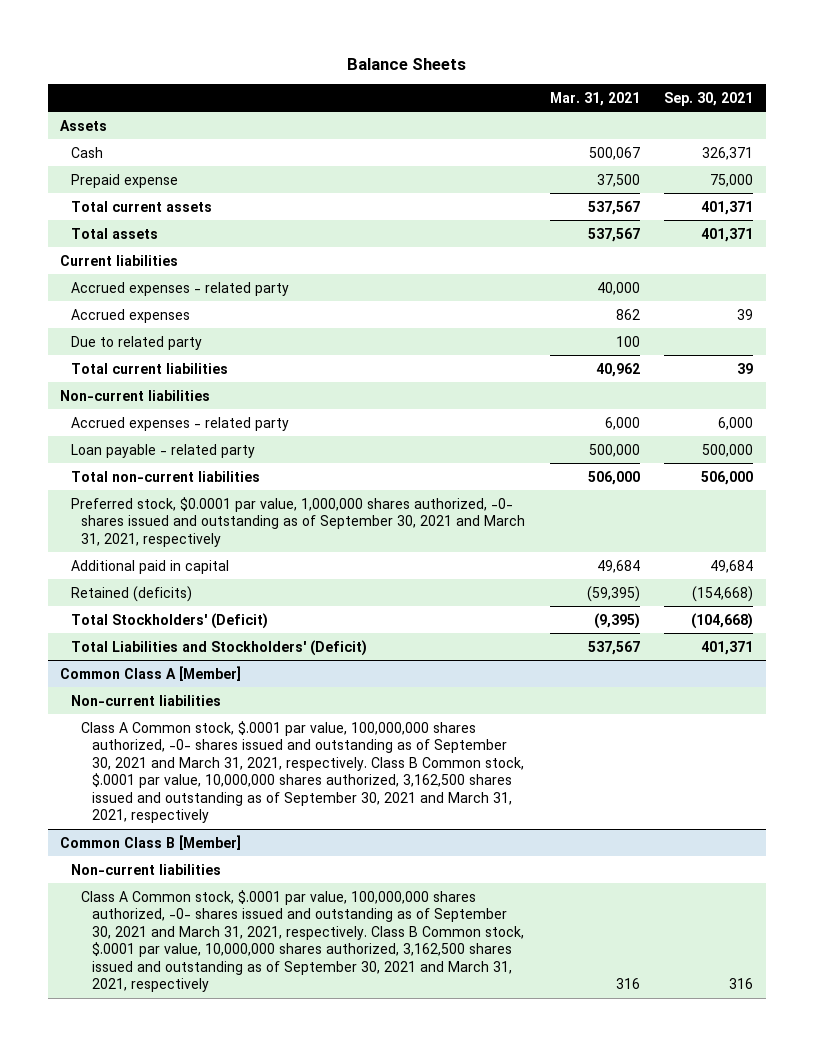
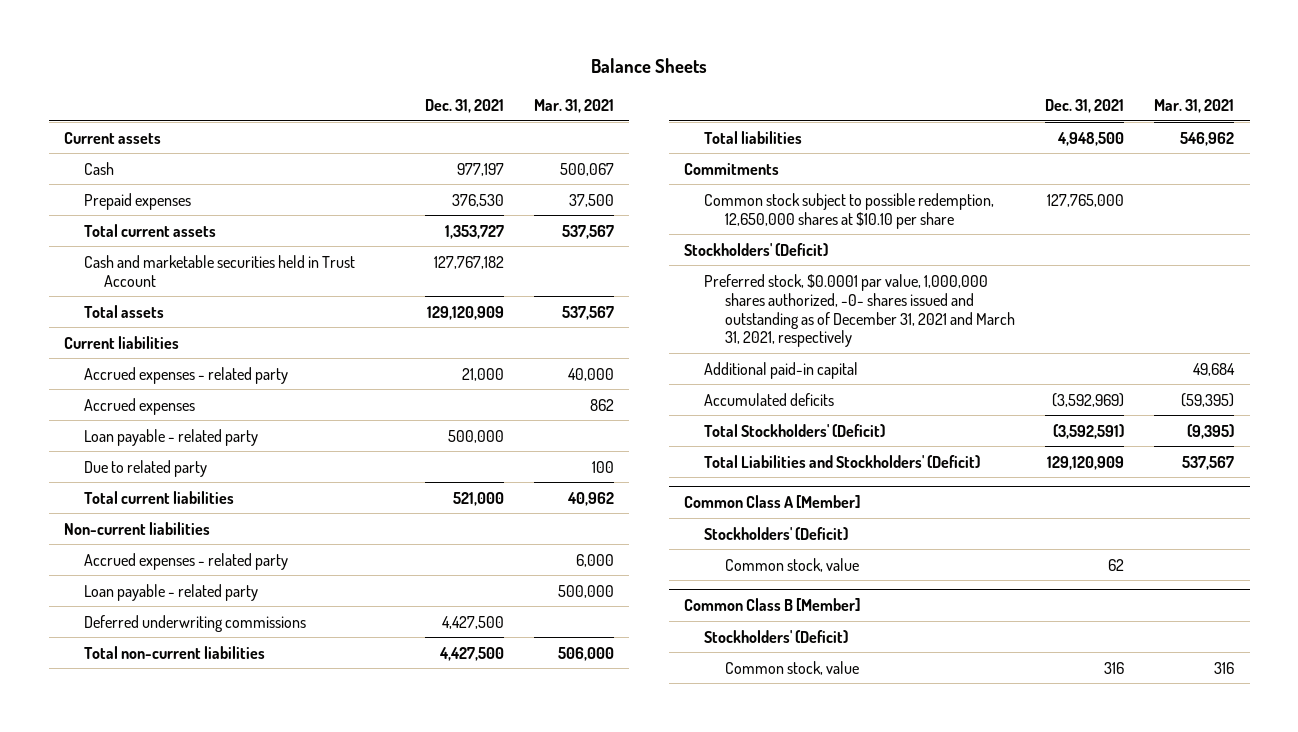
- | Mar. 31, 2021 | Sep. 30, 2021
+ | Dec. 31, 2021 | Mar. 31, 2021
- Assets
+ Current assets
- Prepaid expense | 37,500 | 75,000
+ Prepaid expenses | 376,530 | 37,500
+ Cash and marketable securities held in Trust Account | 127,767,182 |
+ Loan payable - related party | 500,000 |
+ Deferred underwriting commissions | 4,427,500 |
- Preferred stock, $0.0001 par value, 1,000,000 shares authorized, -0- shares issued and outstanding as of September 30, 2021 and March 31, 2021, respectively
- Additional paid in capital | 49,684 | 49,684
- Retained (deficits) | (59,395) | (154,668)
+ Total liabilities | 4,948,500 | 546,962
+ Commitments
+ Common stock subject to possible redemption, 12,650,000 shares at $10.10 per share | 127,765,000 |
+ Stockholders' (Deficit)
+ Preferred stock, $0.0001 par value, 1,000,000 shares authorized, -0- shares issued and outstanding as of December 31, 2021 and March 31, 2021, respectively
+ Additional paid-in capital | | 49,684
+ Accumulated deficits | (3,592,969) | (59,395)
@ Common Class A [Member]
- Non-current liabilities
- Class A Common stock, $.0001 par value, 100,000,000 shares authorized, -0- shares issued and outstanding as of September 30, 2021 and March 31, 2021, respectively. Class B Common stock, $.0001 par value, 10,000,000 shares authorized, 3,162,500 shares issued and outstanding as of September 30, 2021 and March 31, 2021, respectively
+ Stockholders' (Deficit)
+ Common stock, value | 62 |
@ Common Class B [Member]
- Non-current liabilities
- Class A Common stock, $.0001 par value, 100,000,000 shares authorized, -0- shares issued and outstanding as of September 30, 2021 and March 31, 2021, respectively. Class B Common stock, $.0001 par value, 10,000,000 shares authorized, 3,162,500 shares issued and outstanding as of September 30, 2021 and March 31, 2021, respectively | 316 | 316
+ Stockholders' (Deficit)
+ Common stock, value | 316 | 316

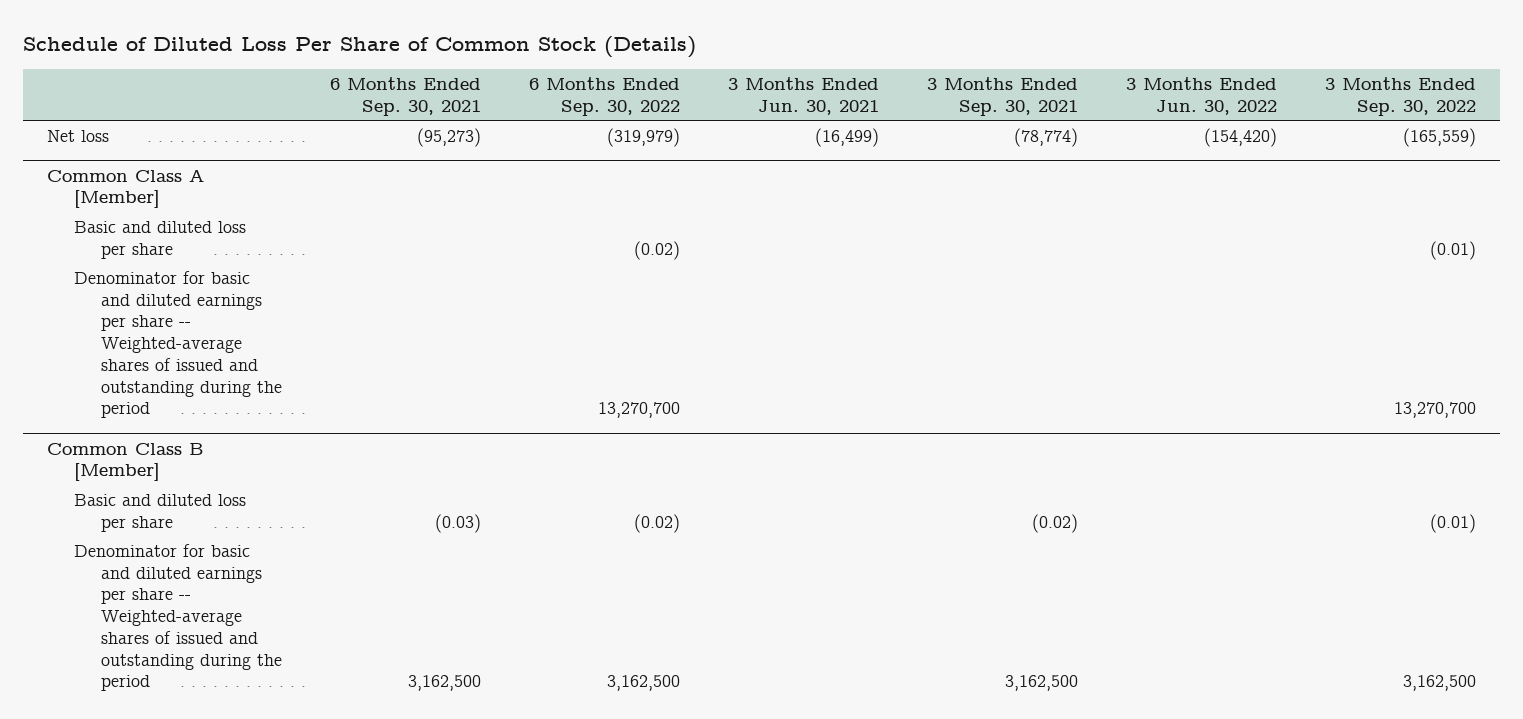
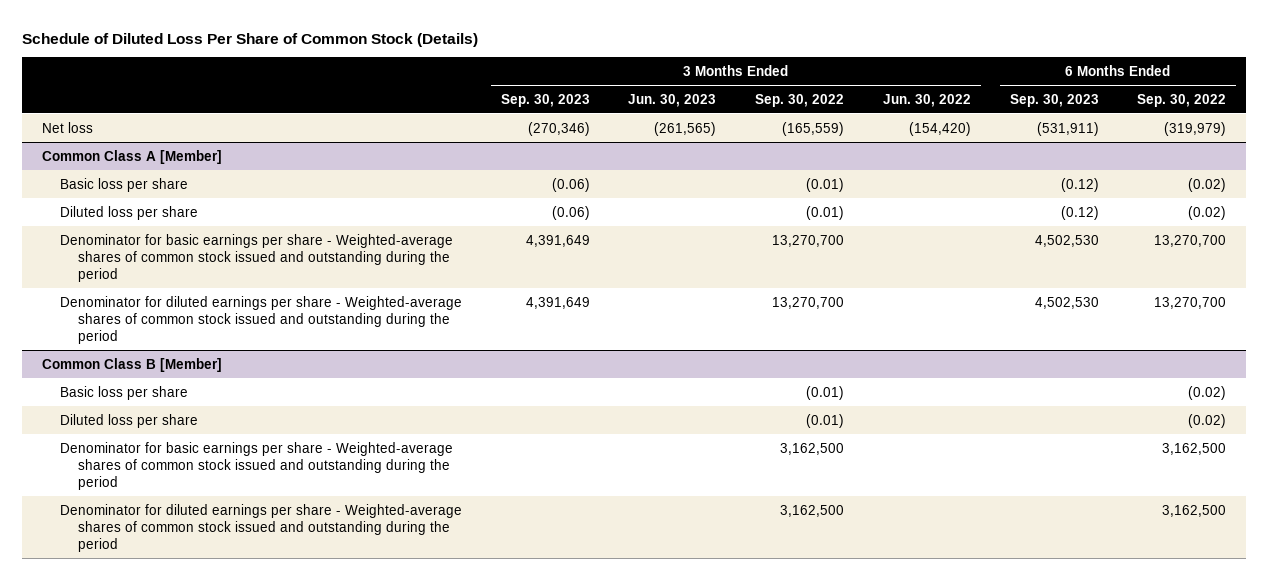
- | 6 Months Ended Sep. 30, 2021 | 6 Months Ended Sep. 30, 2022 | 3 Months Ended Jun. 30, 2021 | 3 Months Ended Sep. 30, 2021 | 3 Months Ended Jun. 30, 2022 | 3 Months Ended Sep. 30, 2022
+ | 3 Months Ended Sep. 30, 2023 | 3 Months Ended Jun. 30, 2023 | 3 Months Ended Sep. 30, 2022 | 3 Months Ended Jun. 30, 2022 | 6 Months Ended Sep. 30, 2023 | 6 Months Ended Sep. 30, 2022
@ Common Class A [Member]
- Basic and diluted loss per share | | (0.02) | | | | (0.01)
- Denominator for basic and diluted earnings per share -- Weighted-average shares of issued and outstanding during the period | | 13,270,700 | | | | 13,270,700
+ Basic loss per share | (0.06) | | (0.01) | | (0.12) | (0.02)
+ Diluted loss per share | (0.06) | | (0.01) | | (0.12) | (0.02)
+ Denominator for basic earnings per share - Weighted-average shares of common stock issued and outstanding during the period | 4,391,649 | | 13,270,700 | | 4,502,530 | 13,270,700
+ Denominator for diluted earnings per share - Weighted-average shares of common stock issued and outstanding during the period | 4,391,649 | | 13,270,700 | | 4,502,530 | 13,270,700
@ Common Class B [Member]
- Basic and diluted loss per share | (0.03) | (0.02) | | (0.02) | | (0.01)
- Denominator for basic and diluted earnings per share -- Weighted-average shares of issued and outstanding during the period | 3,162,500 | 3,162,500 | | 3,162,500 | | 3,162,500
+ Basic loss per share | | | (0.01) | | | (0.02)
+ Diluted loss per share | | | (0.01) | | | (0.02)
+ Denominator for basic earnings per share - Weighted-average shares of common stock issued and outstanding during the period | | | 3,162,500 | | | 3,162,500
+ Denominator for diluted earnings per share - Weighted-average shares of common stock issued and outstanding during the period | | | 3,162,500 | | | 3,162,500

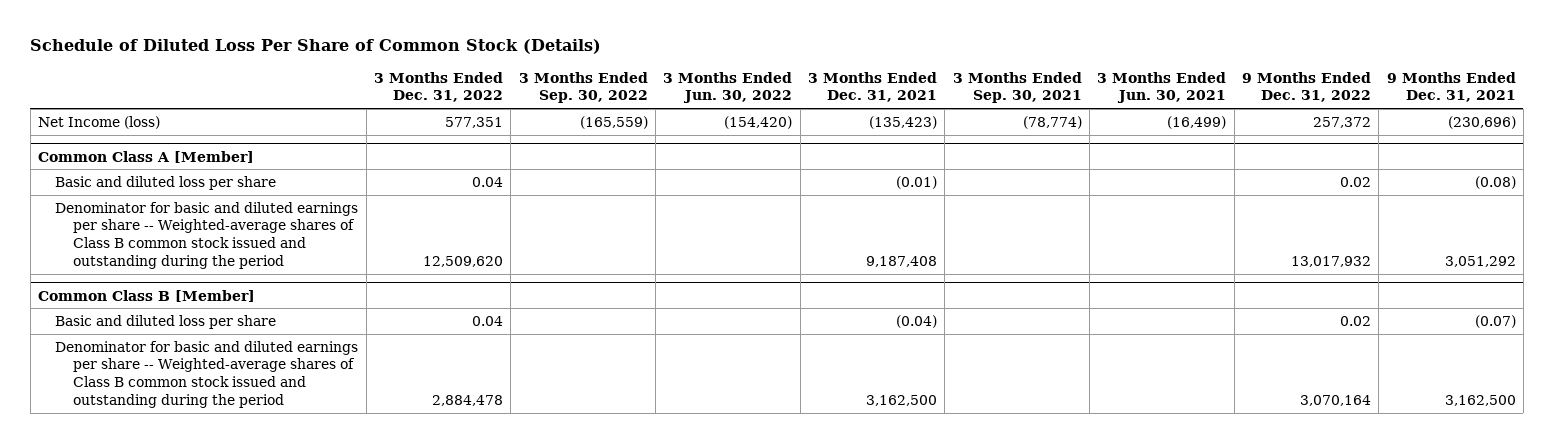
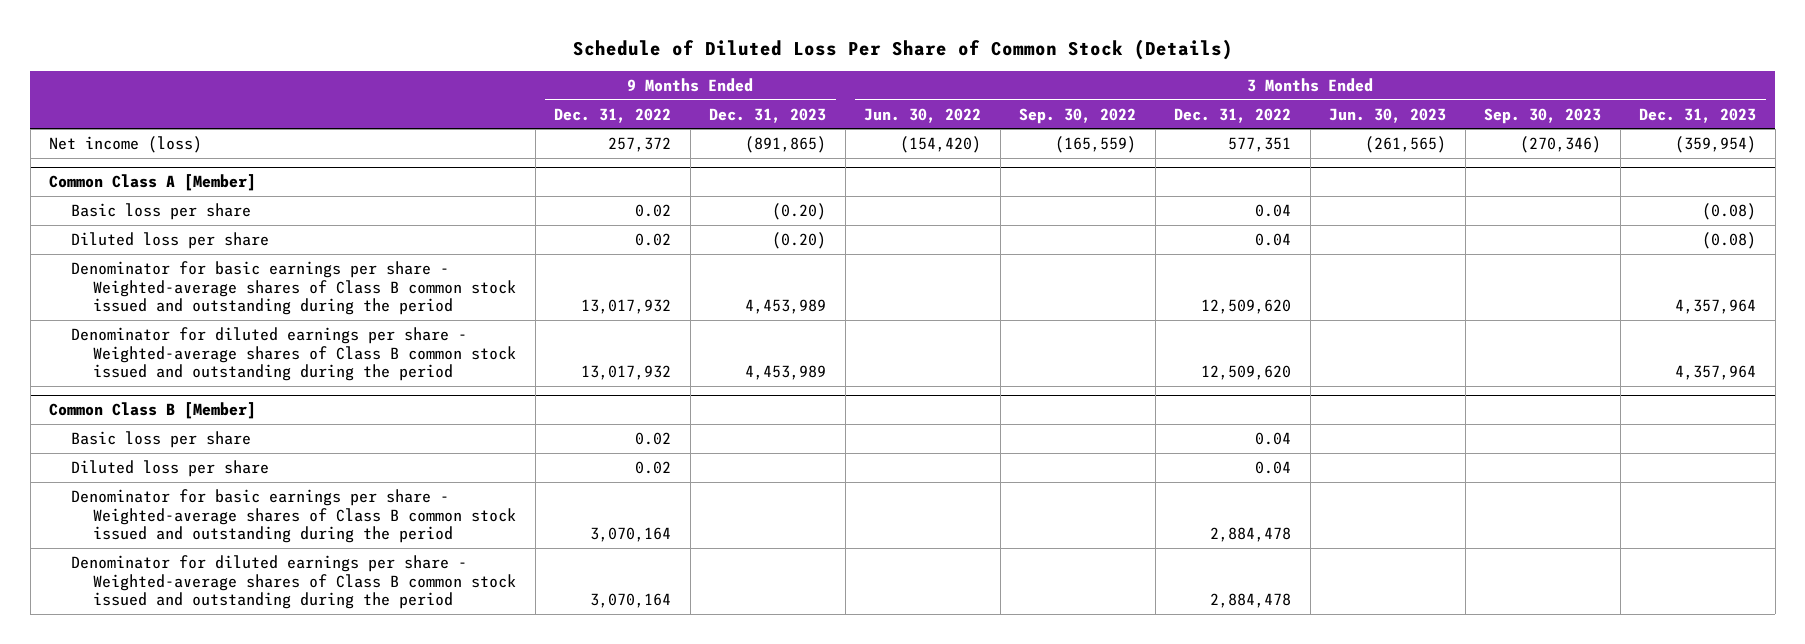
- | 3 Months Ended Dec. 31, 2022 | 3 Months Ended Sep. 30, 2022 | 3 Months Ended Jun. 30, 2022 | 3 Months Ended Dec. 31, 2021 | 3 Months Ended Sep. 30, 2021 | 3 Months Ended Jun. 30, 2021 | 9 Months Ended Dec. 31, 2022 | 9 Months Ended Dec. 31, 2021
+ | 9 Months Ended Dec. 31, 2022 | 9 Months Ended Dec. 31, 2023 | 3 Months Ended Jun. 30, 2022 | 3 Months Ended Sep. 30, 2022 | 3 Months Ended Dec. 31, 2022 | 3 Months Ended Jun. 30, 2023 | 3 Months Ended Sep. 30, 2023 | 3 Months Ended Dec. 31, 2023
- Net Income (loss) | 577,351 | (165,559) | (154,420) | (135,423) | (78,774) | (16,499) | 257,372 | (230,696)
+ Net income (loss) | 257,372 | (891,865) | (154,420) | (165,559) | 577,351 | (261,565) | (270,346) | (359,954)
@ Common Class A [Member]
- Basic and diluted loss per share | 0.04 | | | (0.01) | | | 0.02 | (0.08)
- Denominator for basic and diluted earnings per share -- Weighted-average shares of Class B common stock issued and outstanding during the period | 12,509,620 | | | 9,187,408 | | | 13,017,932 | 3,051,292
+ Basic loss per share | 0.02 | (0.20) | | | 0.04 | | | (0.08)
+ Diluted loss per share | 0.02 | (0.20) | | | 0.04 | | | (0.08)
+ Denominator for basic earnings per share - Weighted-average shares of Class B common stock issued and outstanding during the period | 13,017,932 | 4,453,989 | | | 12,509,620 | | | 4,357,964
+ Denominator for diluted earnings per share - Weighted-average shares of Class B common stock issued and outstanding during the period | 13,017,932 | 4,453,989 | | | 12,509,620 | | | 4,357,964
@ Common Class B [Member]
- Basic and diluted loss per share | 0.04 | | | (0.04) | | | 0.02 | (0.07)
- Denominator for basic and diluted earnings per share -- Weighted-average shares of Class B common stock issued and outstanding during the period | 2,884,478 | | | 3,162,500 | | | 3,070,164 | 3,162,500
+ Basic loss per share | 0.02 | | | | 0.04 | | |
+ Diluted loss per share | 0.02 | | | | 0.04 | | |
+ Denominator for basic earnings per share - Weighted-average shares of Class B common stock issued and outstanding during the period | 3,070,164 | | | | 2,884,478 | | |
+ Denominator for diluted earnings per share - Weighted-average shares of Class B common stock issued and outstanding during the period | 3,070,164 | | | | 2,884,478 | | |

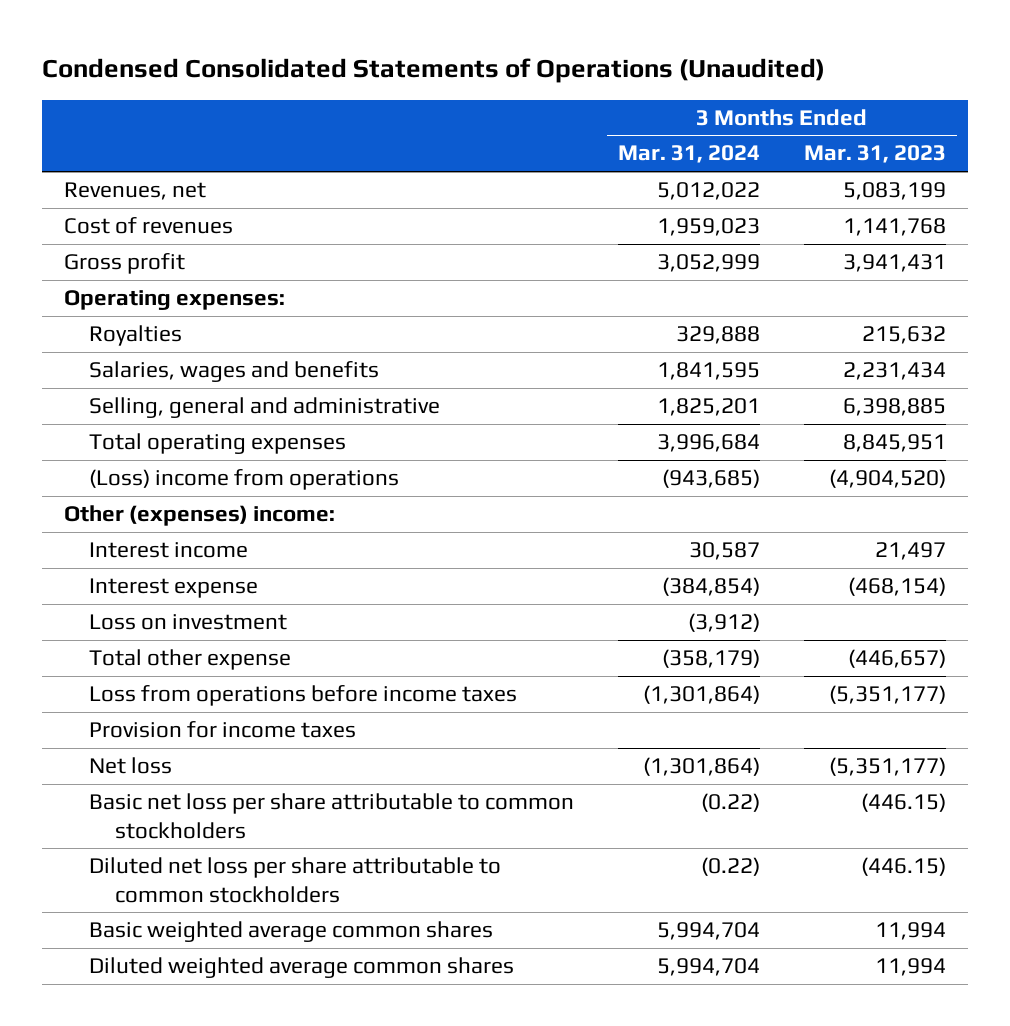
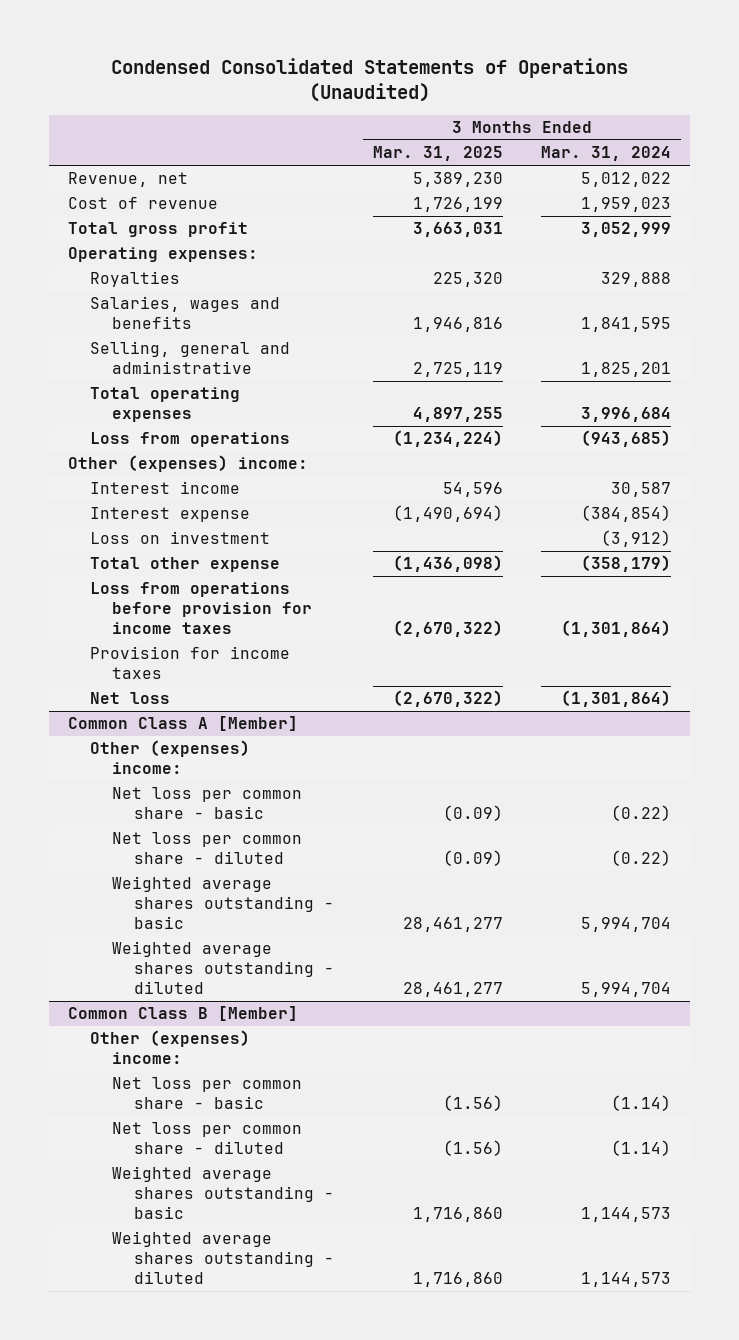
- | 3 Months Ended Mar. 31, 2024 | 3 Months Ended Mar. 31, 2023
+ | 3 Months Ended Mar. 31, 2025 | 3 Months Ended Mar. 31, 2024
- Revenues, net | 5,012,022 | 5,083,199
- Cost of revenues | 1,959,023 | 1,141,768
- Gross profit | 3,052,999 | 3,941,431
+ Revenue, net | 5,389,230 | 5,012,022
+ Cost of revenue | 1,726,199 | 1,959,023
+ Total gross profit | 3,663,031 | 3,052,999
- (Loss) income from operations | (943,685) | (4,904,520)
+ Loss from operations | (1,234,224) | (943,685)
- Loss from operations before income taxes | (1,301,864) | (5,351,177)
+ Loss from operations before provision for income taxes | (2,670,322) | (1,301,864)
- Basic net loss per share attributable to common stockholders | (0.22) | (446.15)
- Diluted net loss per share attributable to common stockholders | (0.22) | (446.15)
- Basic weighted average common shares | 5,994,704 | 11,994
- Diluted weighted average common shares | 5,994,704 | 11,994
+ Common Class A [Member]
+ Other (expenses) income:
+ Net loss per common share - basic | (0.09) | (0.22)
+ Net loss per common share - diluted | (0.09) | (0.22)
+ Weighted average shares outstanding - basic | 28,461,277 | 5,994,704
+ Weighted average shares outstanding - diluted | 28,461,277 | 5,994,704
+ Common Class B [Member]
+ Other (expenses) income:
+ Net loss per common share - basic | (1.56) | (1.14)
+ Net loss per common share - diluted | (1.56) | (1.14)
+ Weighted average shares outstanding - basic | 1,716,860 | 1,144,573
+ Weighted average shares outstanding - diluted | 1,716,860 | 1,144,573

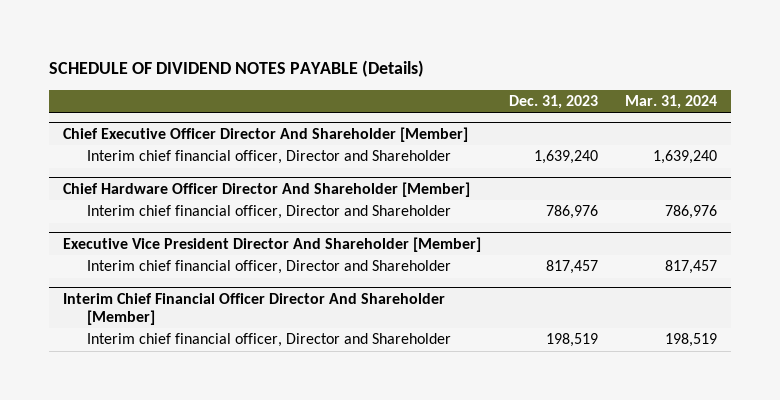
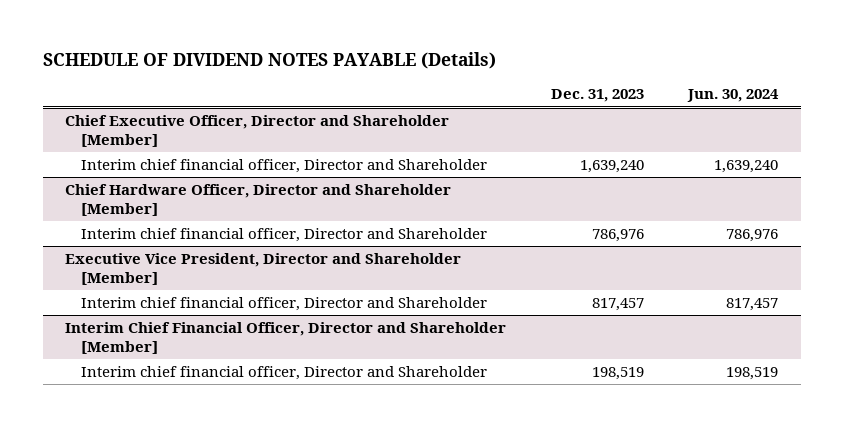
- | Dec. 31, 2023 | Mar. 31, 2024
+ | Dec. 31, 2023 | Jun. 30, 2024
- Chief Executive Officer Director And Shareholder [Member]
+ Chief Executive Officer, Director and Shareholder [Member]
- Chief Hardware Officer Director And Shareholder [Member]
+ Chief Hardware Officer, Director and Shareholder [Member]
- Executive Vice President Director And Shareholder [Member]
+ Executive Vice President, Director and Shareholder [Member]
- Interim Chief Financial Officer Director And Shareholder [Member]
+ Interim Chief Financial Officer, Director and Shareholder [Member]

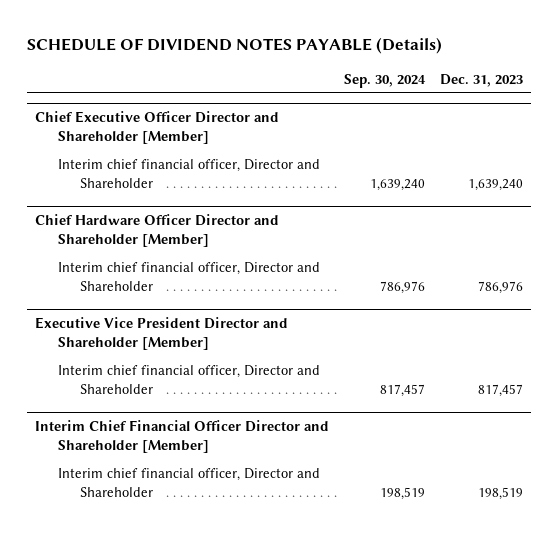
- | Dec. 31, 2023 | Jun. 30, 2024
+ | Sep. 30, 2024 | Dec. 31, 2023
- Chief Executive Officer, Director and Shareholder [Member]
+ Chief Executive Officer Director and Shareholder [Member]
- Chief Hardware Officer, Director and Shareholder [Member]
+ Chief Hardware Officer Director and Shareholder [Member]
- Executive Vice President, Director and Shareholder [Member]
+ Executive Vice President Director and Shareholder [Member]
- Interim Chief Financial Officer, Director and Shareholder [Member]
+ Interim Chief Financial Officer Director and Shareholder [Member]

